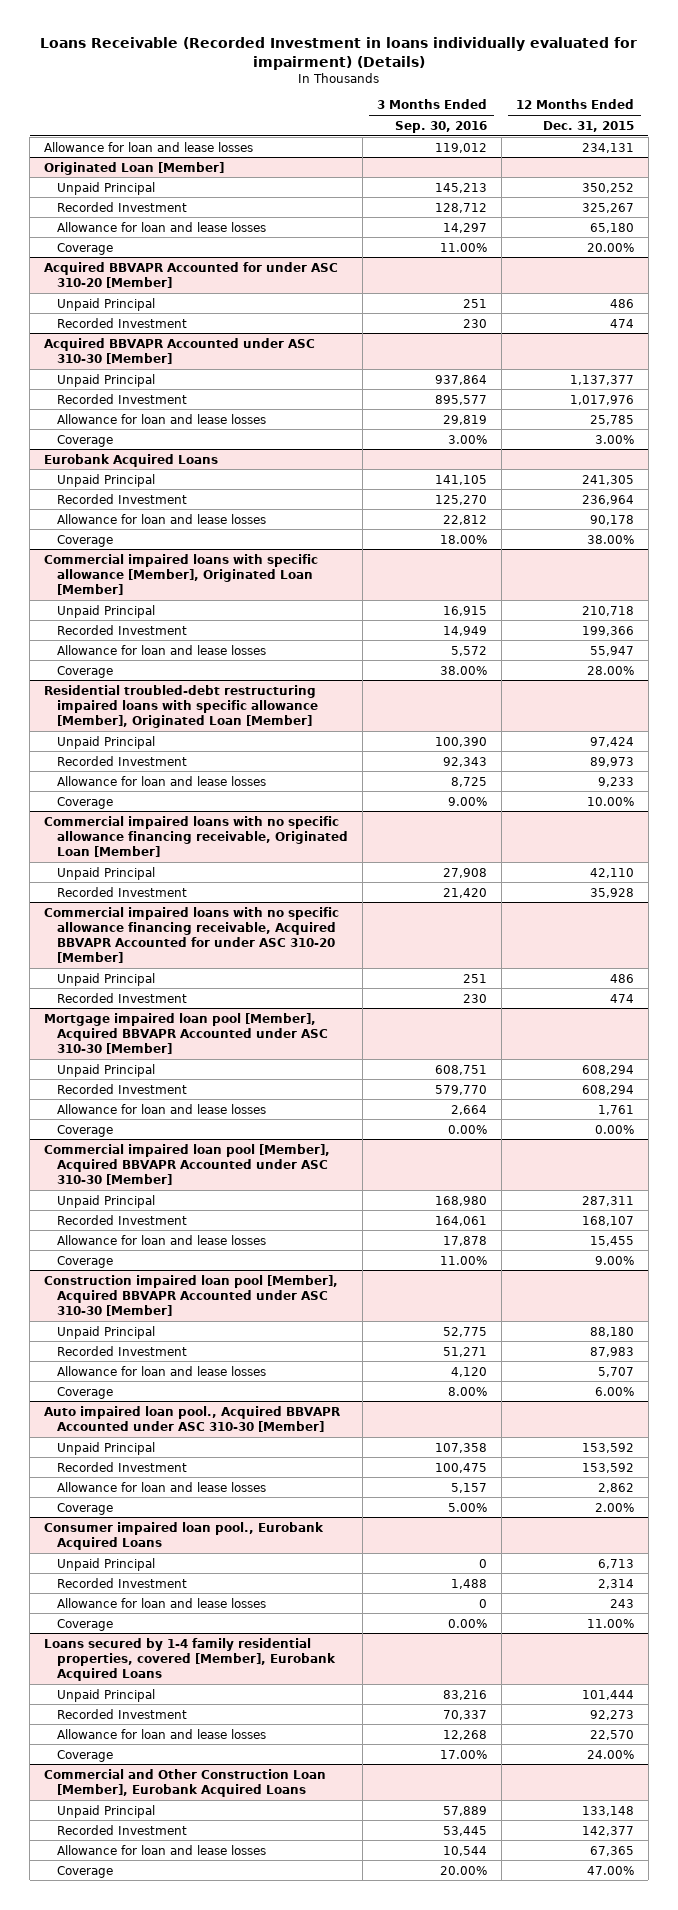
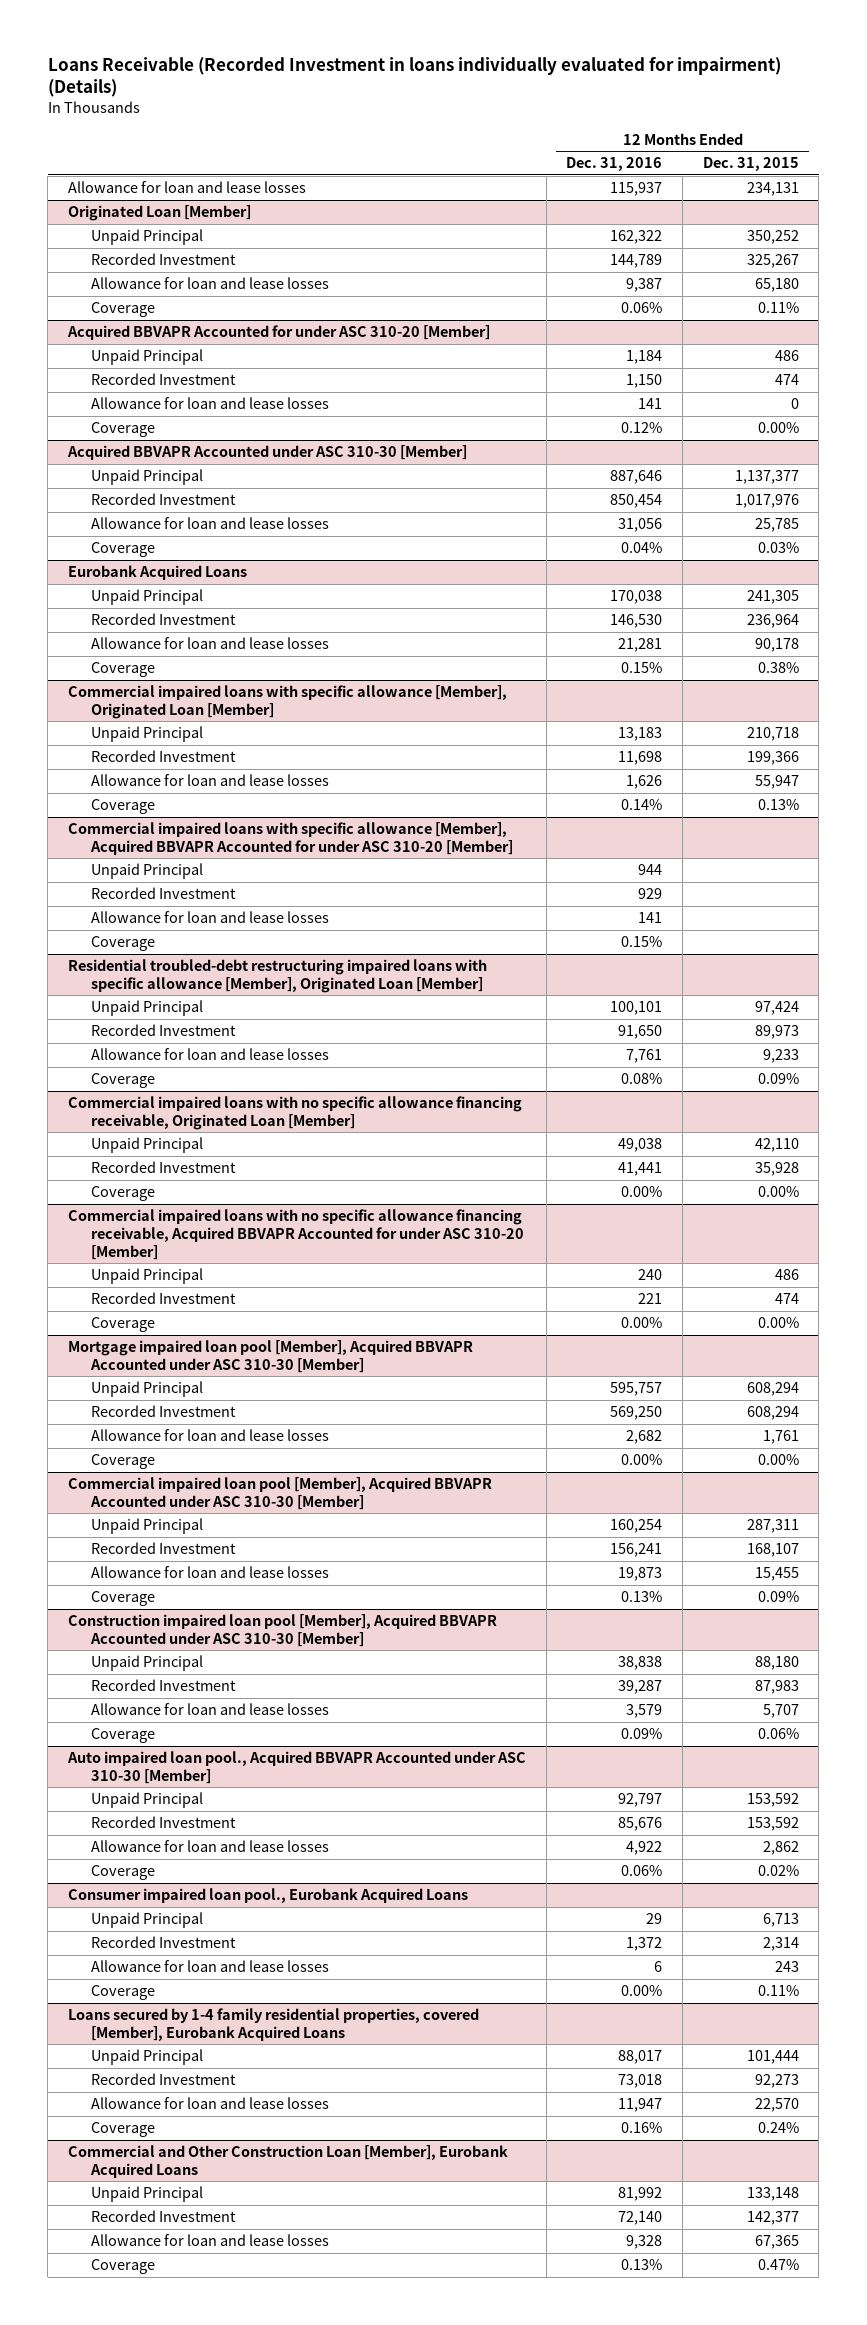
- | 3 Months Ended Sep. 30, 2016 | 12 Months Ended Dec. 31, 2015
+ | 12 Months Ended Dec. 31, 2016 | 12 Months Ended Dec. 31, 2015
@ Originated Loan [Member]
- Coverage | 11.00% | 20.00%
+ Coverage | 0.06% | 0.11%
@ Acquired BBVAPR Accounted for under ASC 310-20 [Member]
+ Allowance for loan and lease losses | 141 | 0
+ Coverage | 0.12% | 0.00%
@ Acquired BBVAPR Accounted under ASC 310-30 [Member]
- Coverage | 3.00% | 3.00%
+ Coverage | 0.04% | 0.03%
@ Eurobank Acquired Loans
- Coverage | 18.00% | 38.00%
+ Coverage | 0.15% | 0.38%
@ Commercial impaired loans with specific allowance [Member], Originated Loan [Member]
- Coverage | 38.00% | 28.00%
+ Coverage | 0.14% | 0.13%
+ Commercial impaired loans with specific allowance [Member], Acquired BBVAPR Accounted for under ASC 310-20 [Member]
+ Unpaid Principal | 944 |
+ Recorded Investment | 929 |
+ Allowance for loan and lease losses | 141 |
+ Coverage | 0.15% |
@ Residential troubled-debt restructuring impaired loans with specific allowance [Member], Originated Loan [Member]
- Coverage | 9.00% | 10.00%
+ Coverage | 0.08% | 0.09%
@ Commercial impaired loans with no specific allowance financing receivable, Originated Loan [Member]
+ Coverage | 0.00% | 0.00%
@ Commercial impaired loans with no specific allowance financing receivable, Acquired BBVAPR Accounted for under ASC 310-20 [Member]
+ Coverage | 0.00% | 0.00%
@ Commercial impaired loan pool [Member], Acquired BBVAPR Accounted under ASC 310-30 [Member]
- Coverage | 11.00% | 9.00%
+ Coverage | 0.13% | 0.09%
@ Construction impaired loan pool [Member], Acquired BBVAPR Accounted under ASC 310-30 [Member]
- Coverage | 8.00% | 6.00%
+ Coverage | 0.09% | 0.06%
@ Auto impaired loan pool., Acquired BBVAPR Accounted under ASC 310-30 [Member]
- Coverage | 5.00% | 2.00%
+ Coverage | 0.06% | 0.02%
@ Consumer impaired loan pool., Eurobank Acquired Loans
- Coverage | 0.00% | 11.00%
+ Coverage | 0.00% | 0.11%
@ Loans secured by 1-4 family residential properties, covered [Member], Eurobank Acquired Loans
- Coverage | 17.00% | 24.00%
+ Coverage | 0.16% | 0.24%
@ Commercial and Other Construction Loan [Member], Eurobank Acquired Loans
- Coverage | 20.00% | 47.00%
+ Coverage | 0.13% | 0.47%

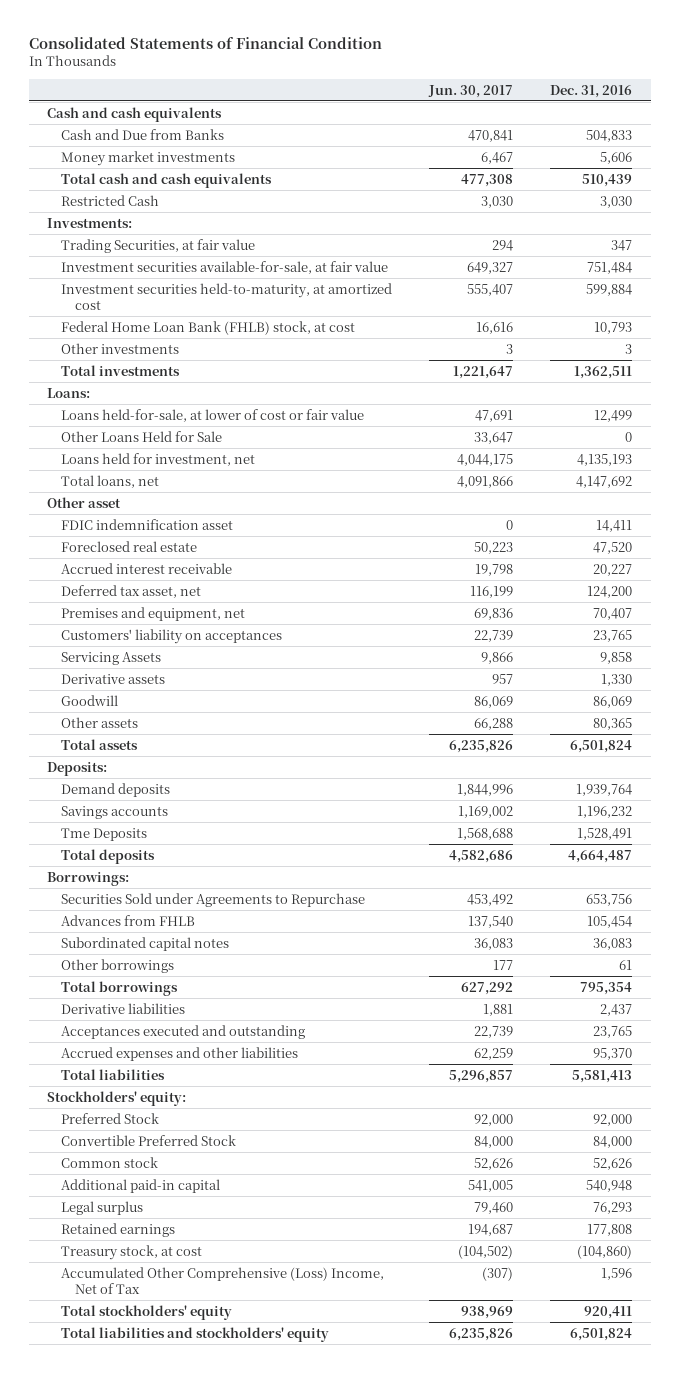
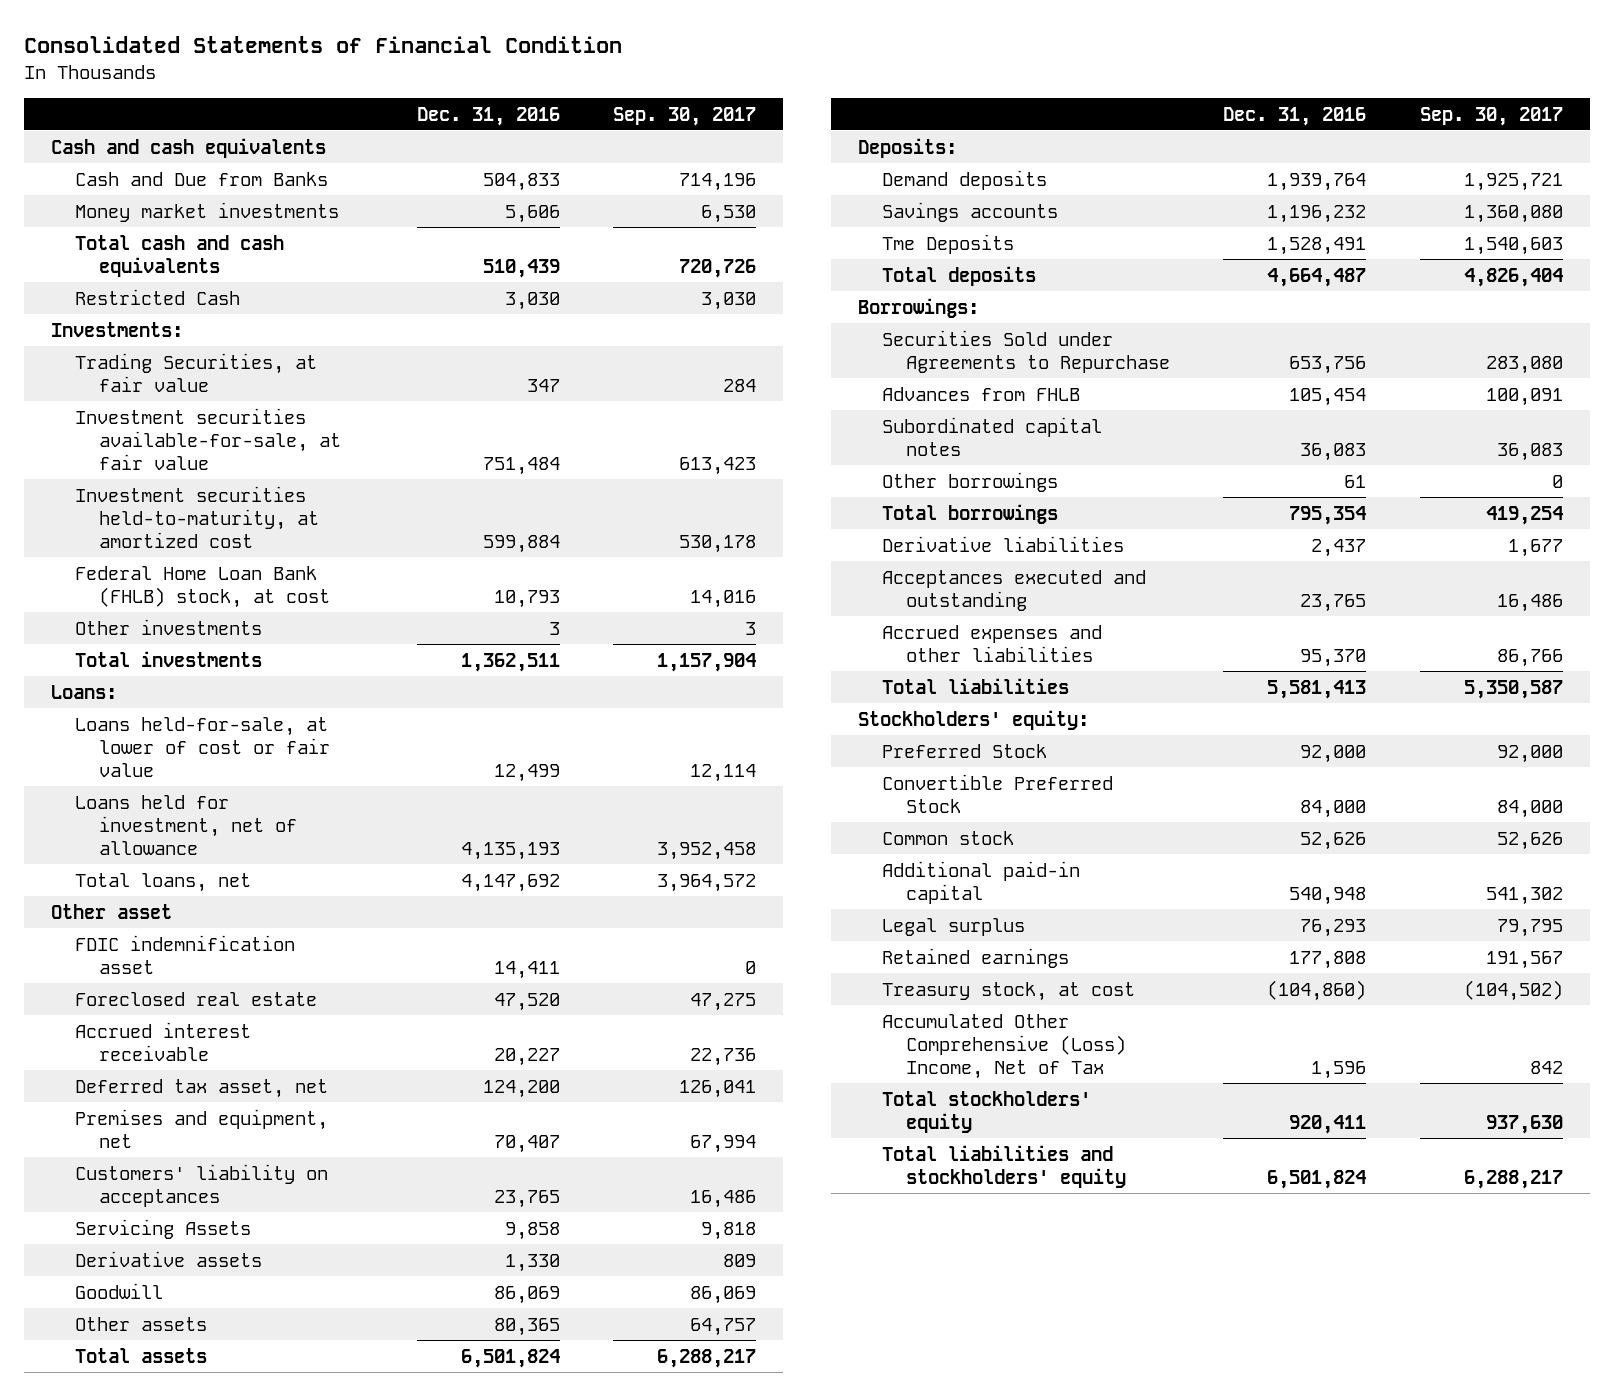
- | Jun. 30, 2017 | Dec. 31, 2016
+ | Dec. 31, 2016 | Sep. 30, 2017
- Other Loans Held for Sale | 33,647 | 0
- Loans held for investment, net | 4,044,175 | 4,135,193
+ Loans held for investment, net of allowance | 4,135,193 | 3,952,458

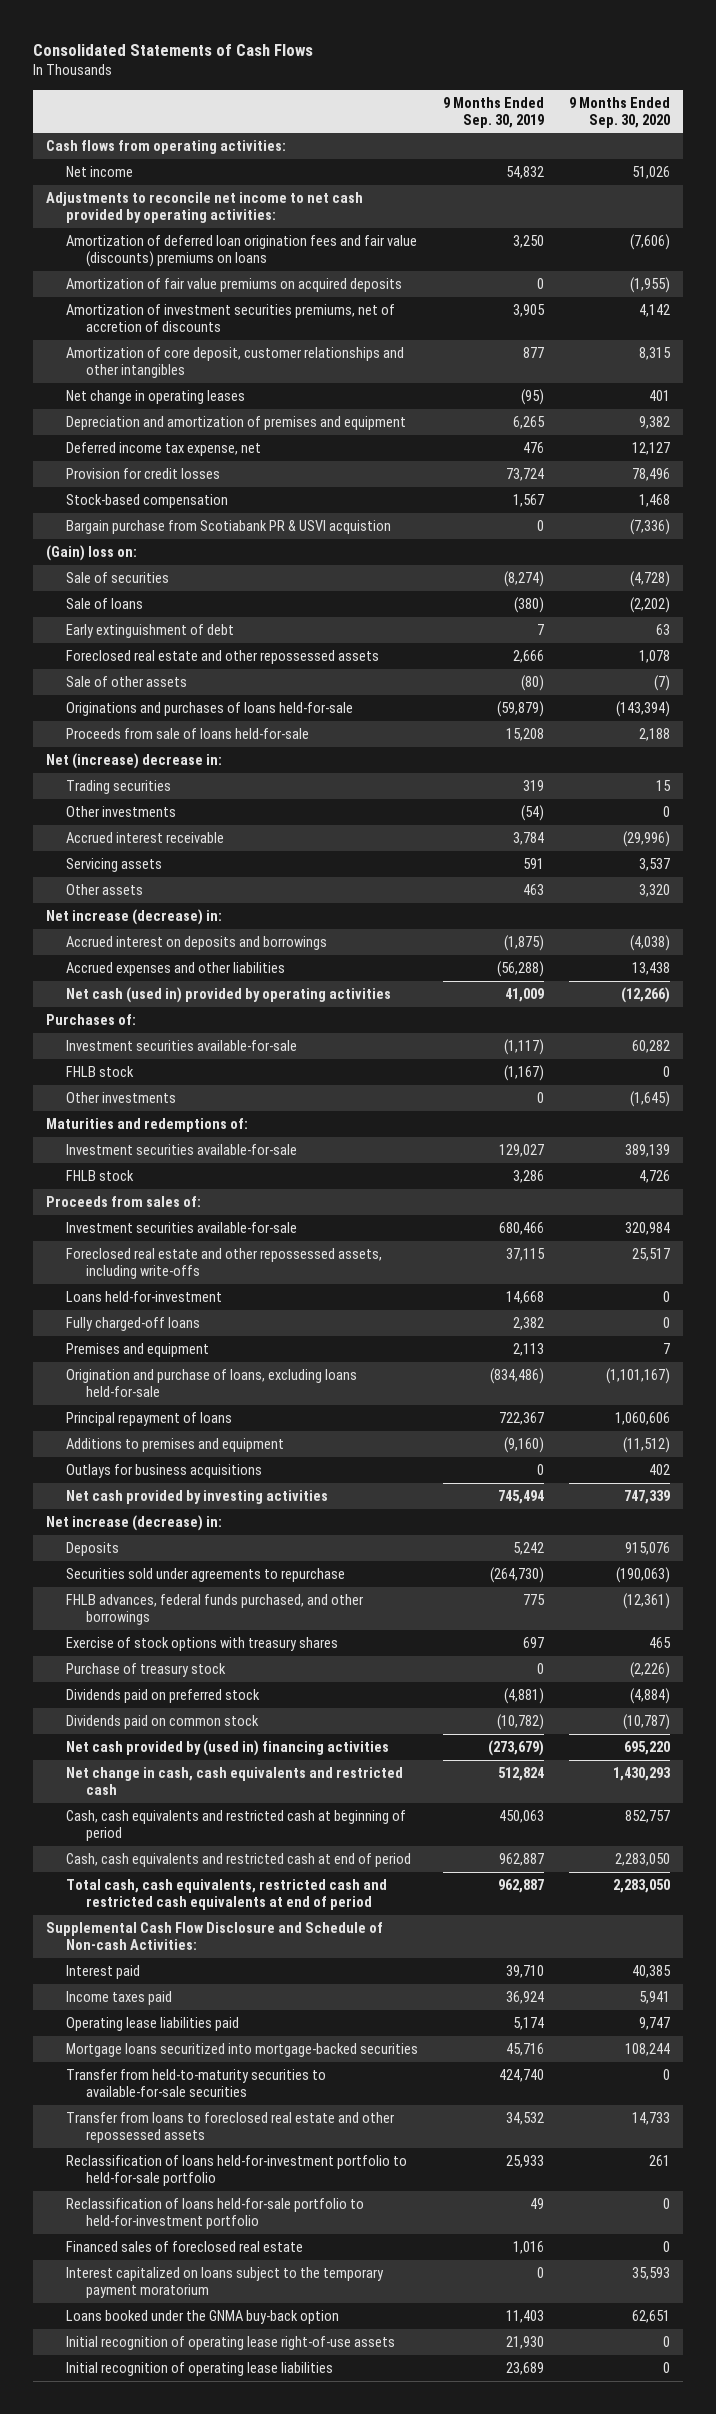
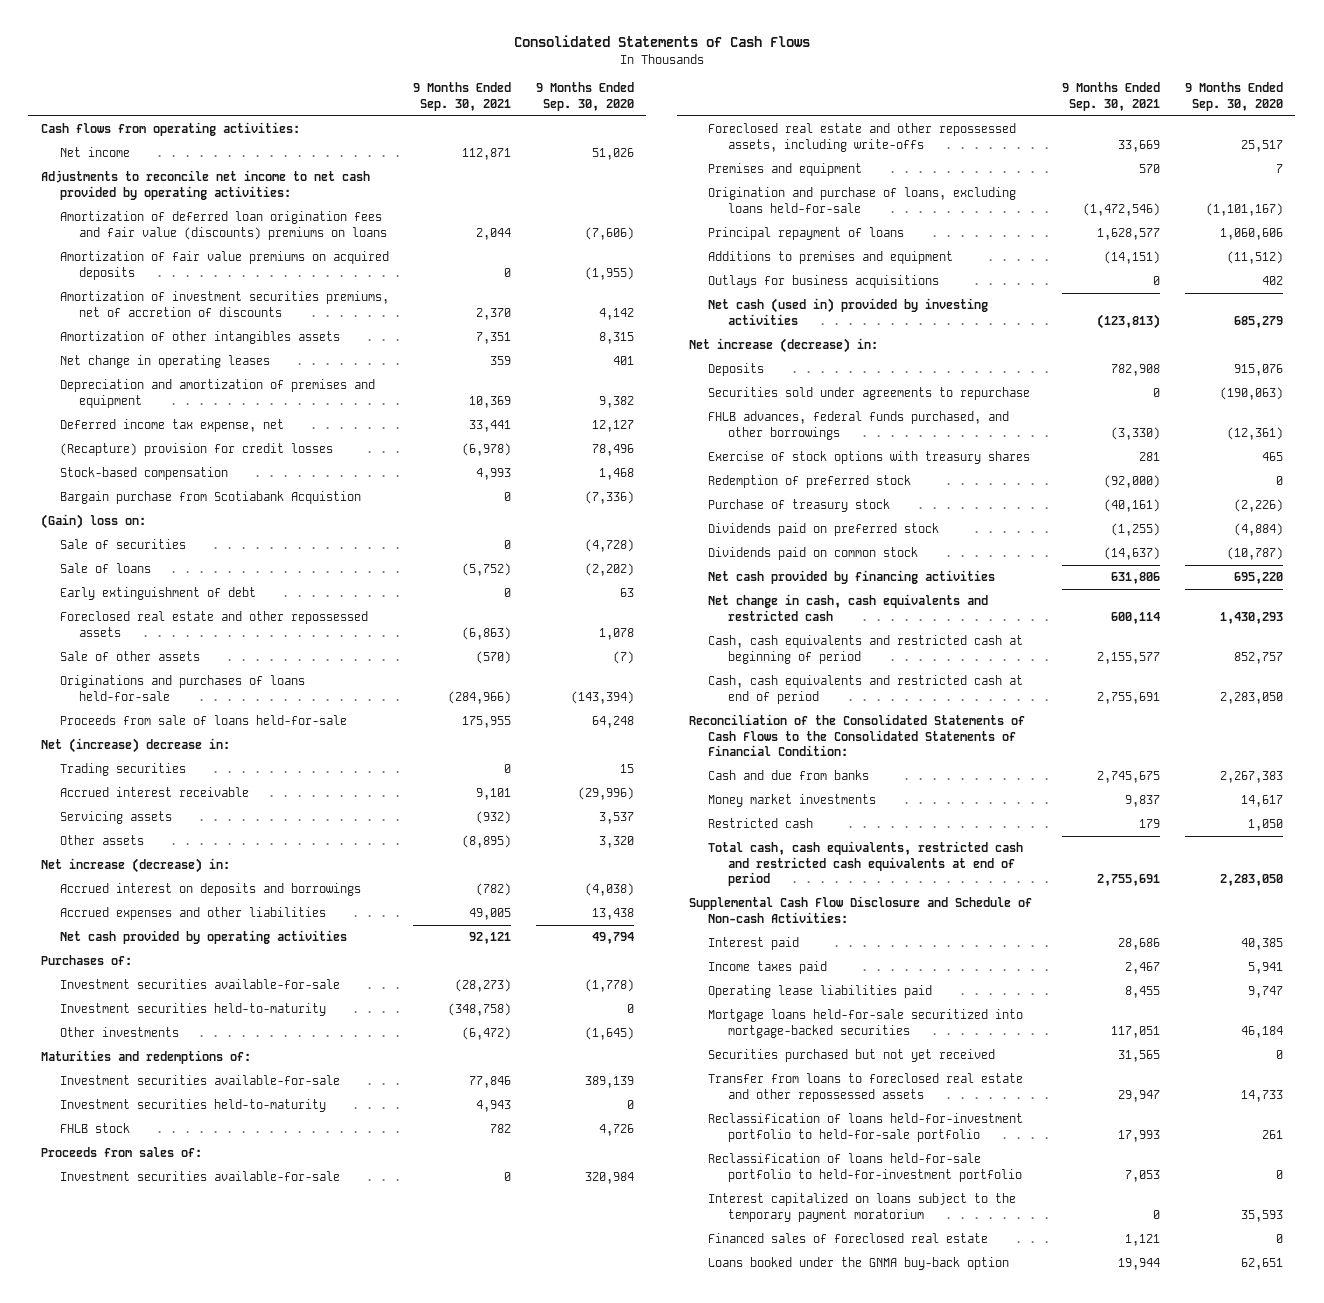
- | 9 Months Ended Sep. 30, 2019 | 9 Months Ended Sep. 30, 2020
+ | 9 Months Ended Sep. 30, 2021 | 9 Months Ended Sep. 30, 2020
- Amortization of core deposit, customer relationships and other intangibles | 877 | 8,315
+ Amortization of other intangibles assets | 7,351 | 8,315
- Provision for credit losses | 73,724 | 78,496
+ (Recapture) provision for credit losses | (6,978) | 78,496
- Bargain purchase from Scotiabank PR & USVI acquistion | 0 | (7,336)
+ Bargain purchase from Scotiabank Acquistion | 0 | (7,336)
- Proceeds from sale of loans held-for-sale | 15,208 | 2,188
+ Proceeds from sale of loans held-for-sale | 175,955 | 64,248
- Other investments | (54) | 0
- Net cash (used in) provided by operating activities | 41,009 | (12,266)
+ Net cash provided by operating activities | 92,121 | 49,794
- Investment securities available-for-sale | (1,117) | 60,282
- FHLB stock | (1,167) | 0
+ Investment securities available-for-sale | (28,273) | (1,778)
+ Investment securities held-to-maturity | (348,758) | 0
+ Investment securities held-to-maturity | 4,943 | 0
- Loans held-for-investment | 14,668 | 0
- Fully charged-off loans | 2,382 | 0
- Net cash provided by investing activities | 745,494 | 747,339
+ Net cash (used in) provided by investing activities | (123,813) | 685,279
+ Redemption of preferred stock | (92,000) | 0
- Net cash provided by (used in) financing activities | (273,679) | 695,220
+ Net cash provided by financing activities | 631,806 | 695,220
+ Reconciliation of the Consolidated Statements of Cash Flows to the Consolidated Statements of Financial Condition:
+ Cash and due from banks | 2,745,675 | 2,267,383
+ Money market investments | 9,837 | 14,617
+ Restricted cash | 179 | 1,050
- Mortgage loans securitized into mortgage-backed securities | 45,716 | 108,244
- Transfer from held-to-maturity securities to available-for-sale securities | 424,740 | 0
+ Mortgage loans held-for-sale securitized into mortgage-backed securities | 117,051 | 46,184
+ Securities purchased but not yet received | 31,565 | 0
moved down: Financed sales of foreclosed real estate | 1,121 | 0
- Initial recognition of operating lease right-of-use assets | 21,930 | 0
- Initial recognition of operating lease liabilities | 23,689 | 0

